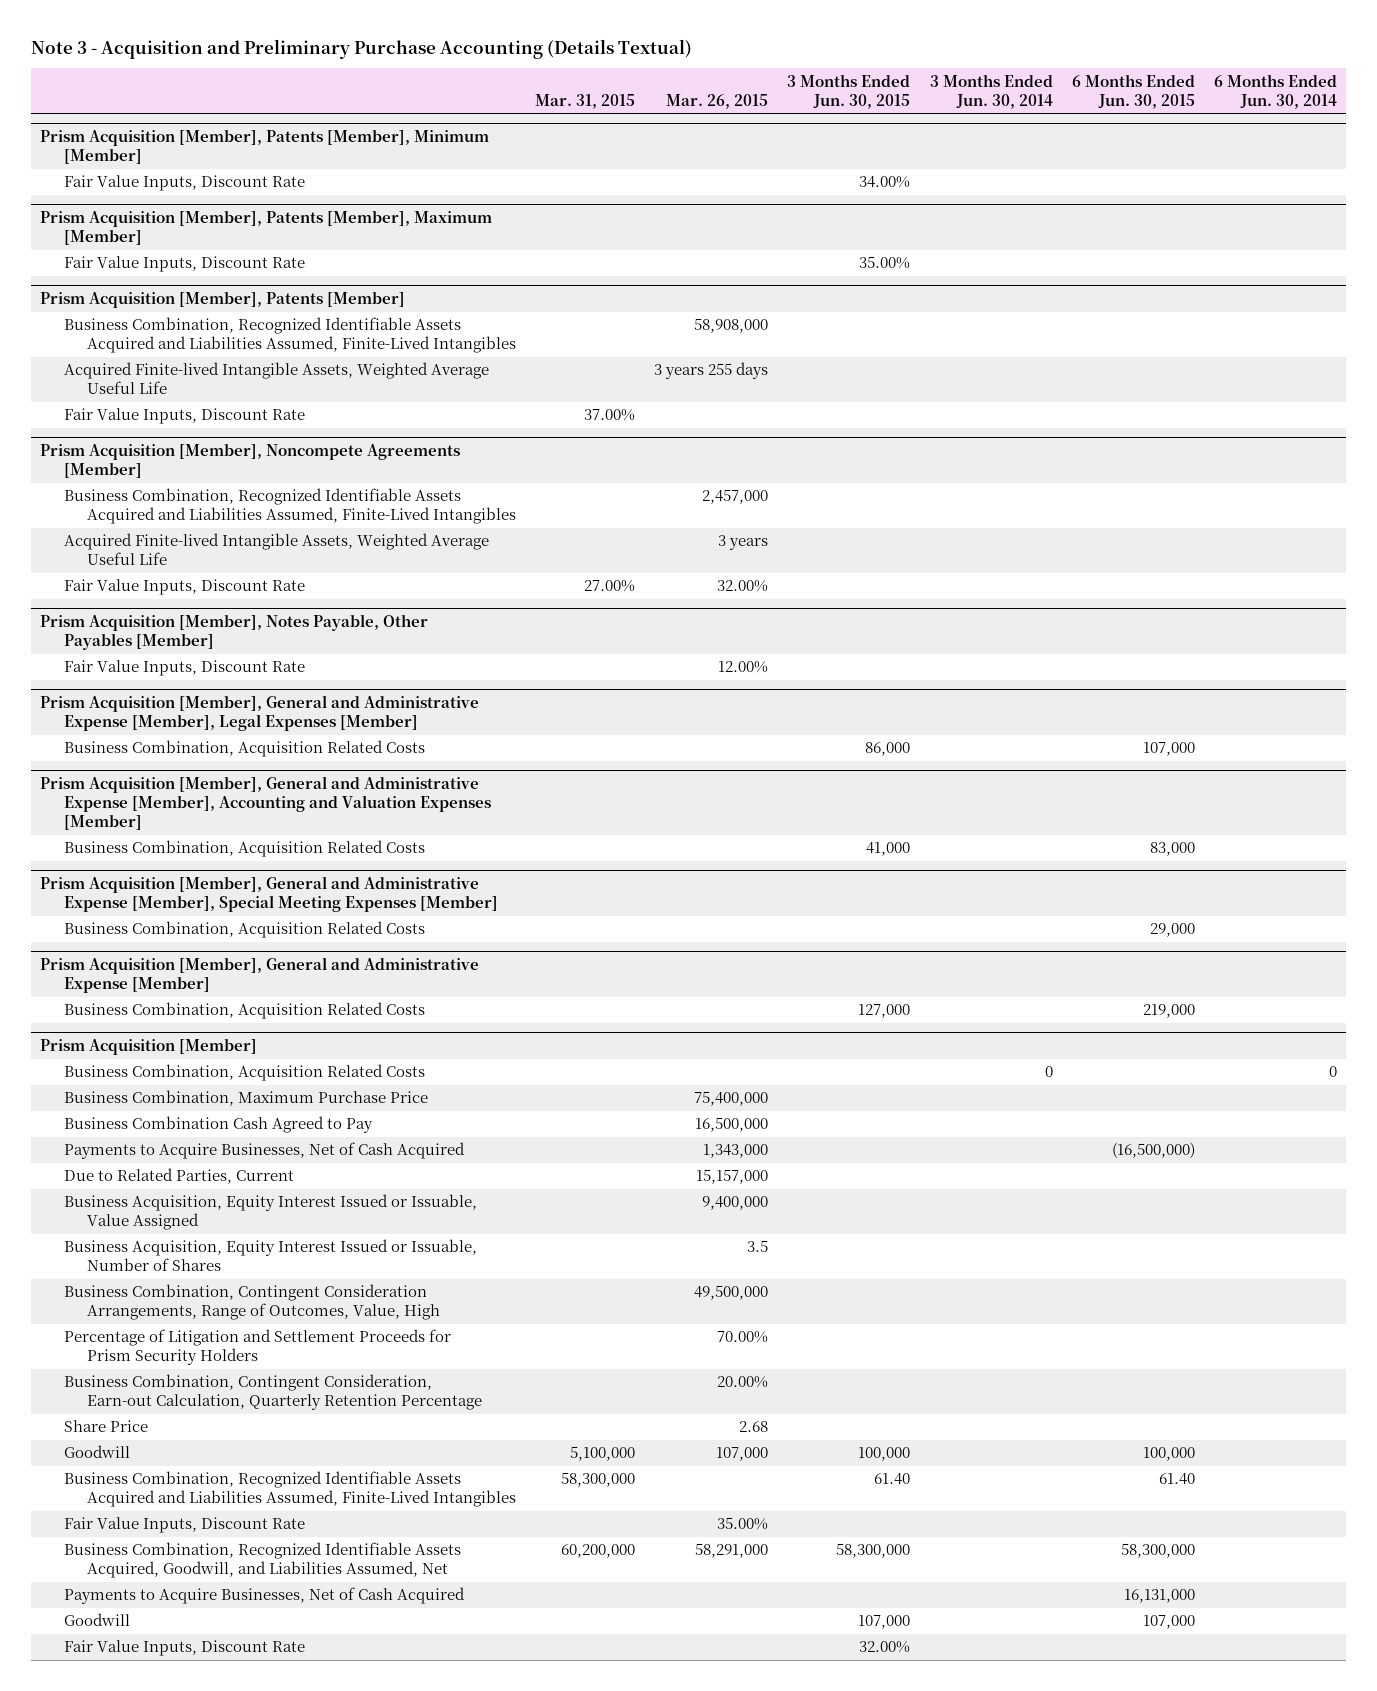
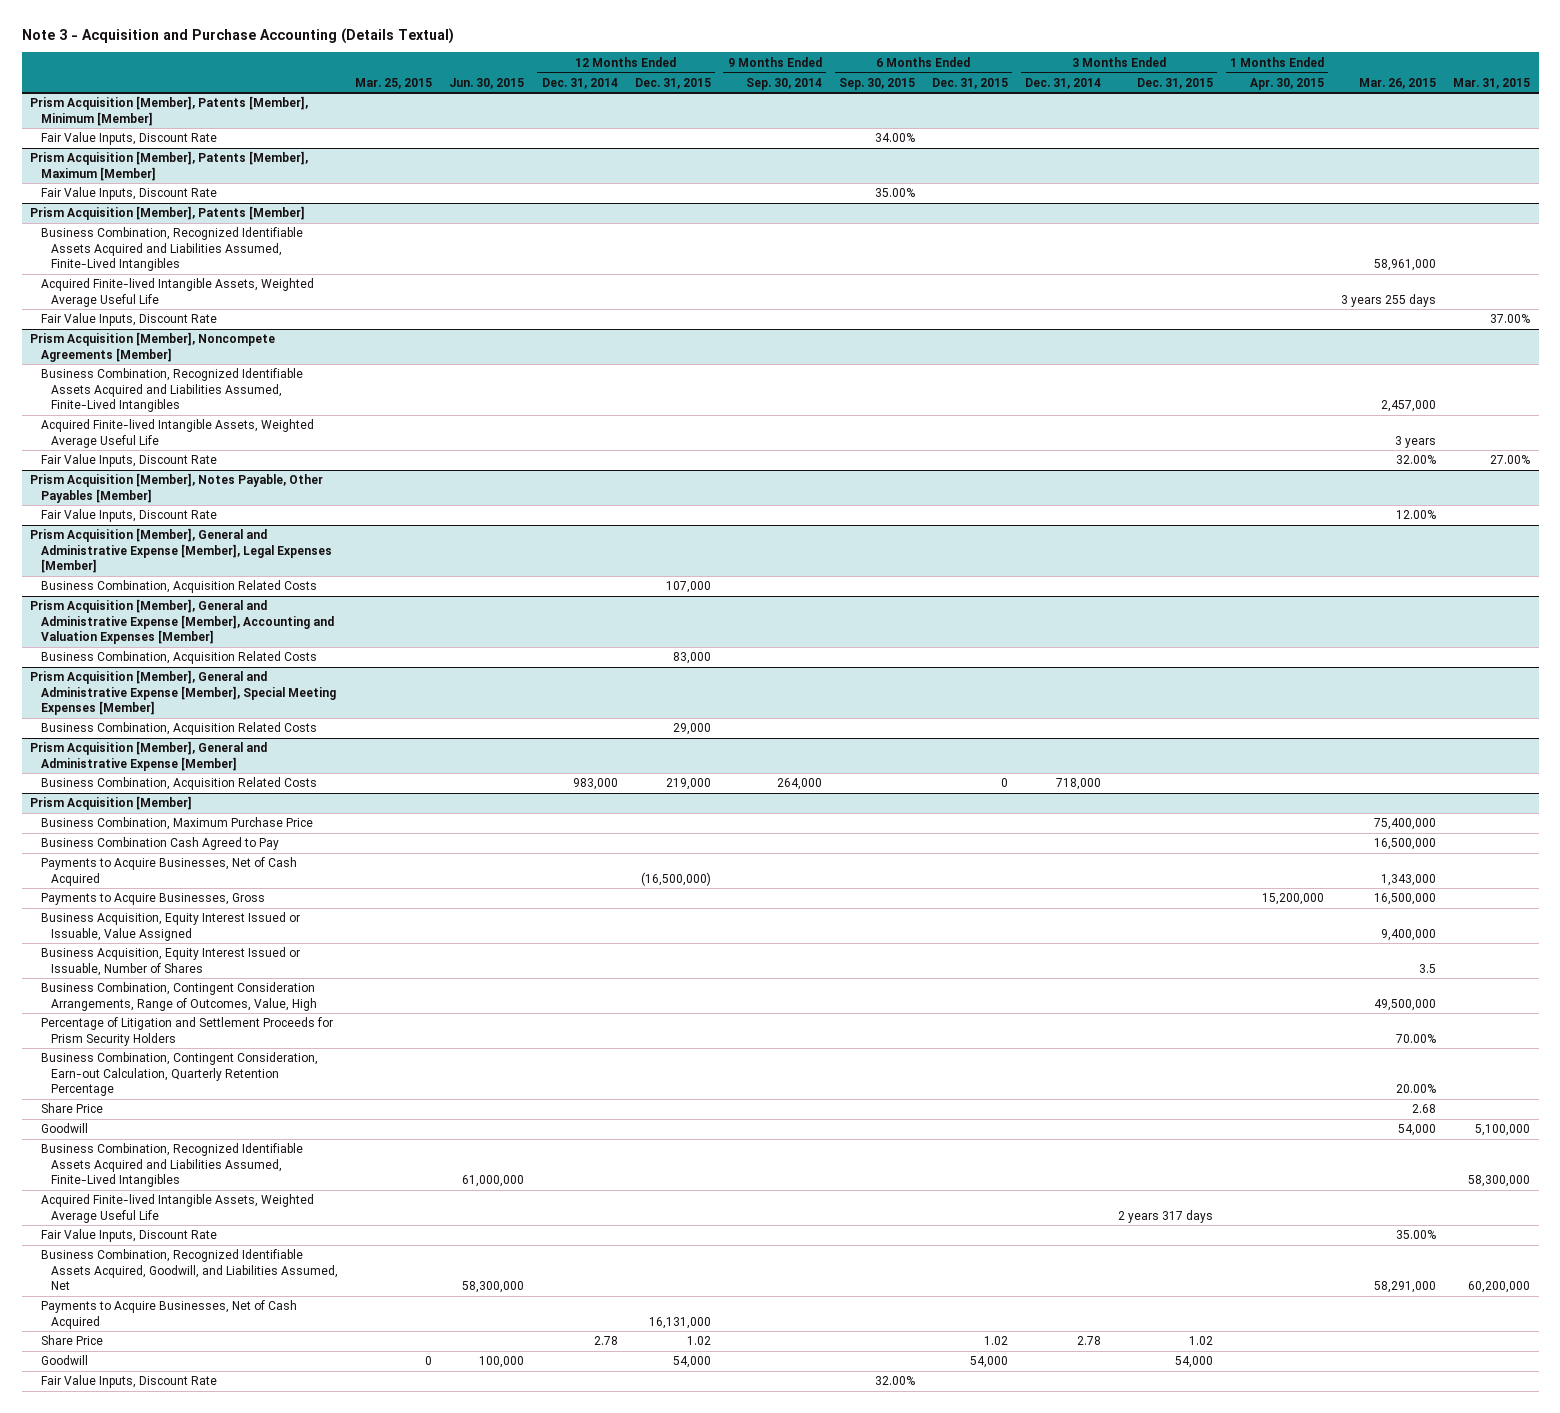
- Note 3 - Acquisition and Preliminary Purchase Accounting (Details Textual)
+ Note 3 - Acquisition and Purchase Accounting (Details Textual)
- | Mar. 31, 2015 | Mar. 26, 2015 | 3 Months Ended Jun. 30, 2015 | 3 Months Ended Jun. 30, 2014 | 6 Months Ended Jun. 30, 2015 | 6 Months Ended Jun. 30, 2014
+ | Mar. 25, 2015 | Jun. 30, 2015 | 12 Months Ended Dec. 31, 2014 | 12 Months Ended Dec. 31, 2015 | 9 Months Ended Sep. 30, 2014 | 6 Months Ended Sep. 30, 2015 | 6 Months Ended Dec. 31, 2015 | 3 Months Ended Dec. 31, 2014 | 3 Months Ended Dec. 31, 2015 | 1 Months Ended Apr. 30, 2015 | Mar. 26, 2015 | Mar. 31, 2015
@ Prism Acquisition [Member], Patents [Member]
- Business Combination, Recognized Identifiable Assets Acquired and Liabilities Assumed, Finite-Lived Intangibles | | 58,908,000 | | | |
+ Business Combination, Recognized Identifiable Assets Acquired and Liabilities Assumed, Finite-Lived Intangibles | | | | | | | | | | | 58,961,000 |
@ Prism Acquisition [Member]
- Business Combination, Acquisition Related Costs | | | | 0 | | 0
- Due to Related Parties, Current | | 15,157,000 | | | |
+ Payments to Acquire Businesses, Gross | | | | | | | | | | 15,200,000 | 16,500,000 |
- Goodwill | 5,100,000 | 107,000 | 100,000 | | 100,000 |
+ Goodwill | | | | | | | | | | | 54,000 | 5,100,000
+ Acquired Finite-lived Intangible Assets, Weighted Average Useful Life | | | | | | | | | 2 years 317 days | | |
+ Share Price | | | 2.78 | 1.02 | | | 1.02 | 2.78 | 1.02 | | |

